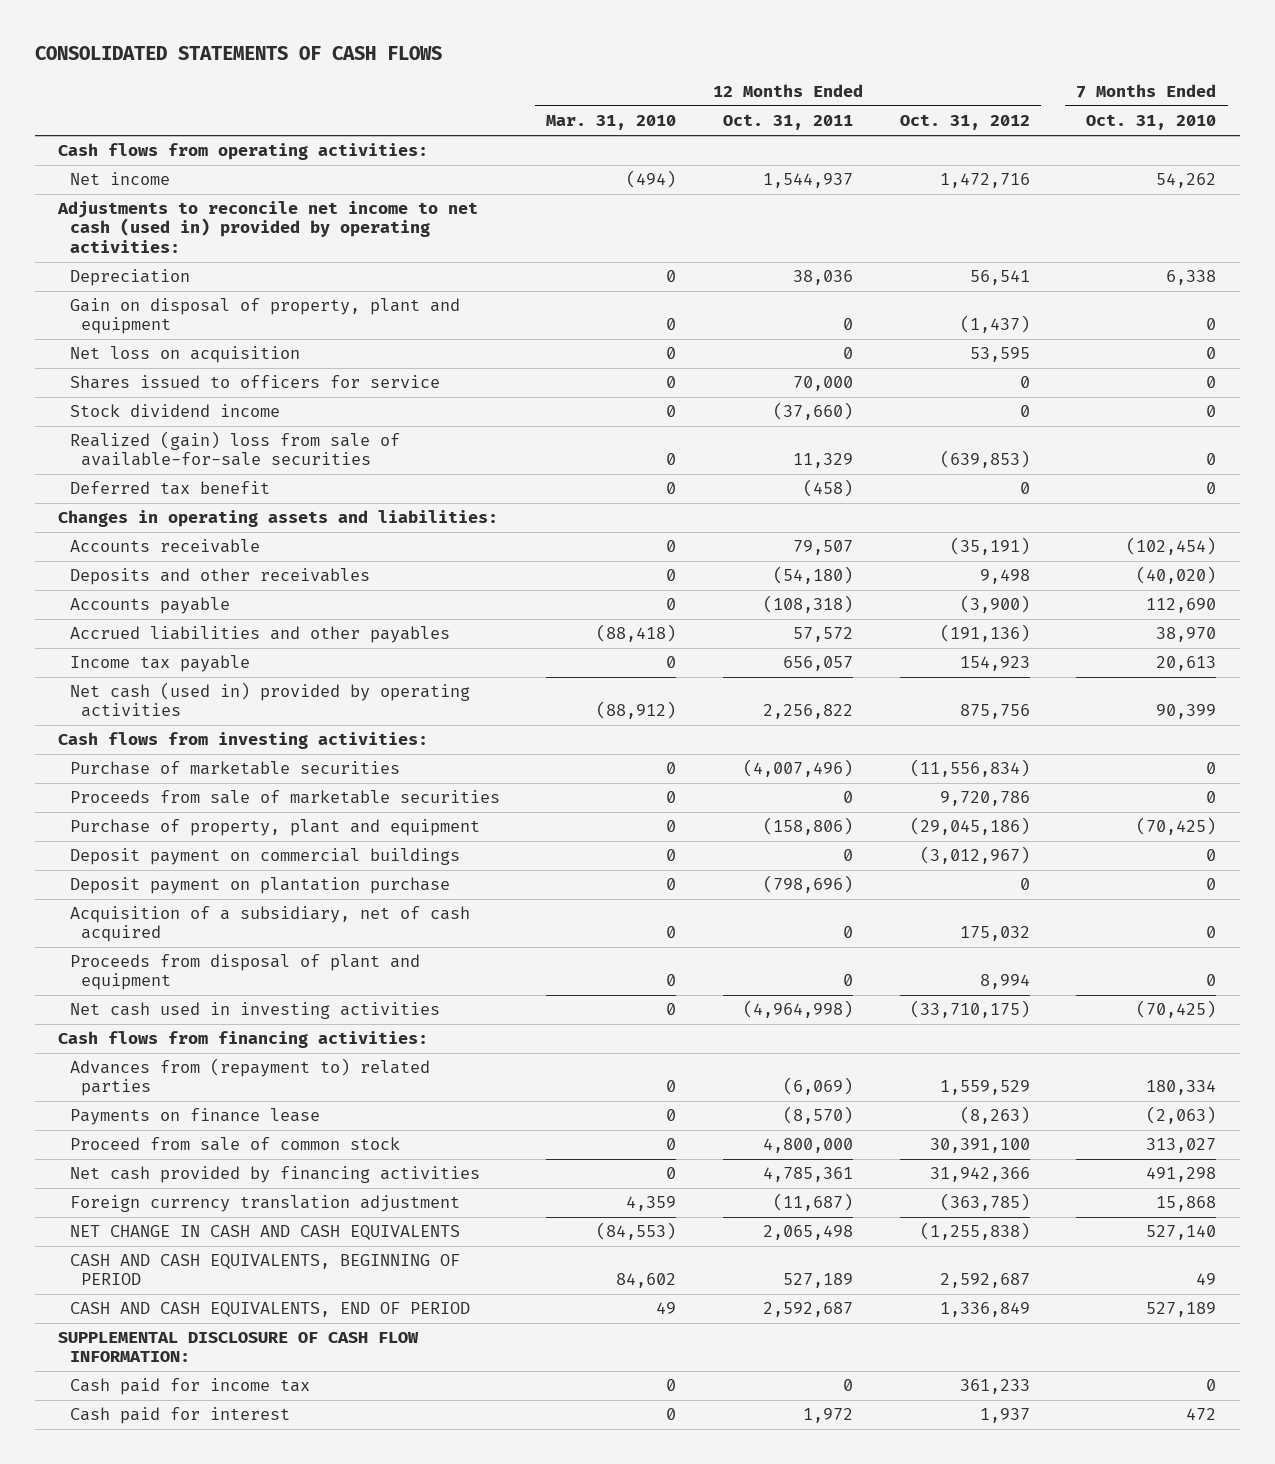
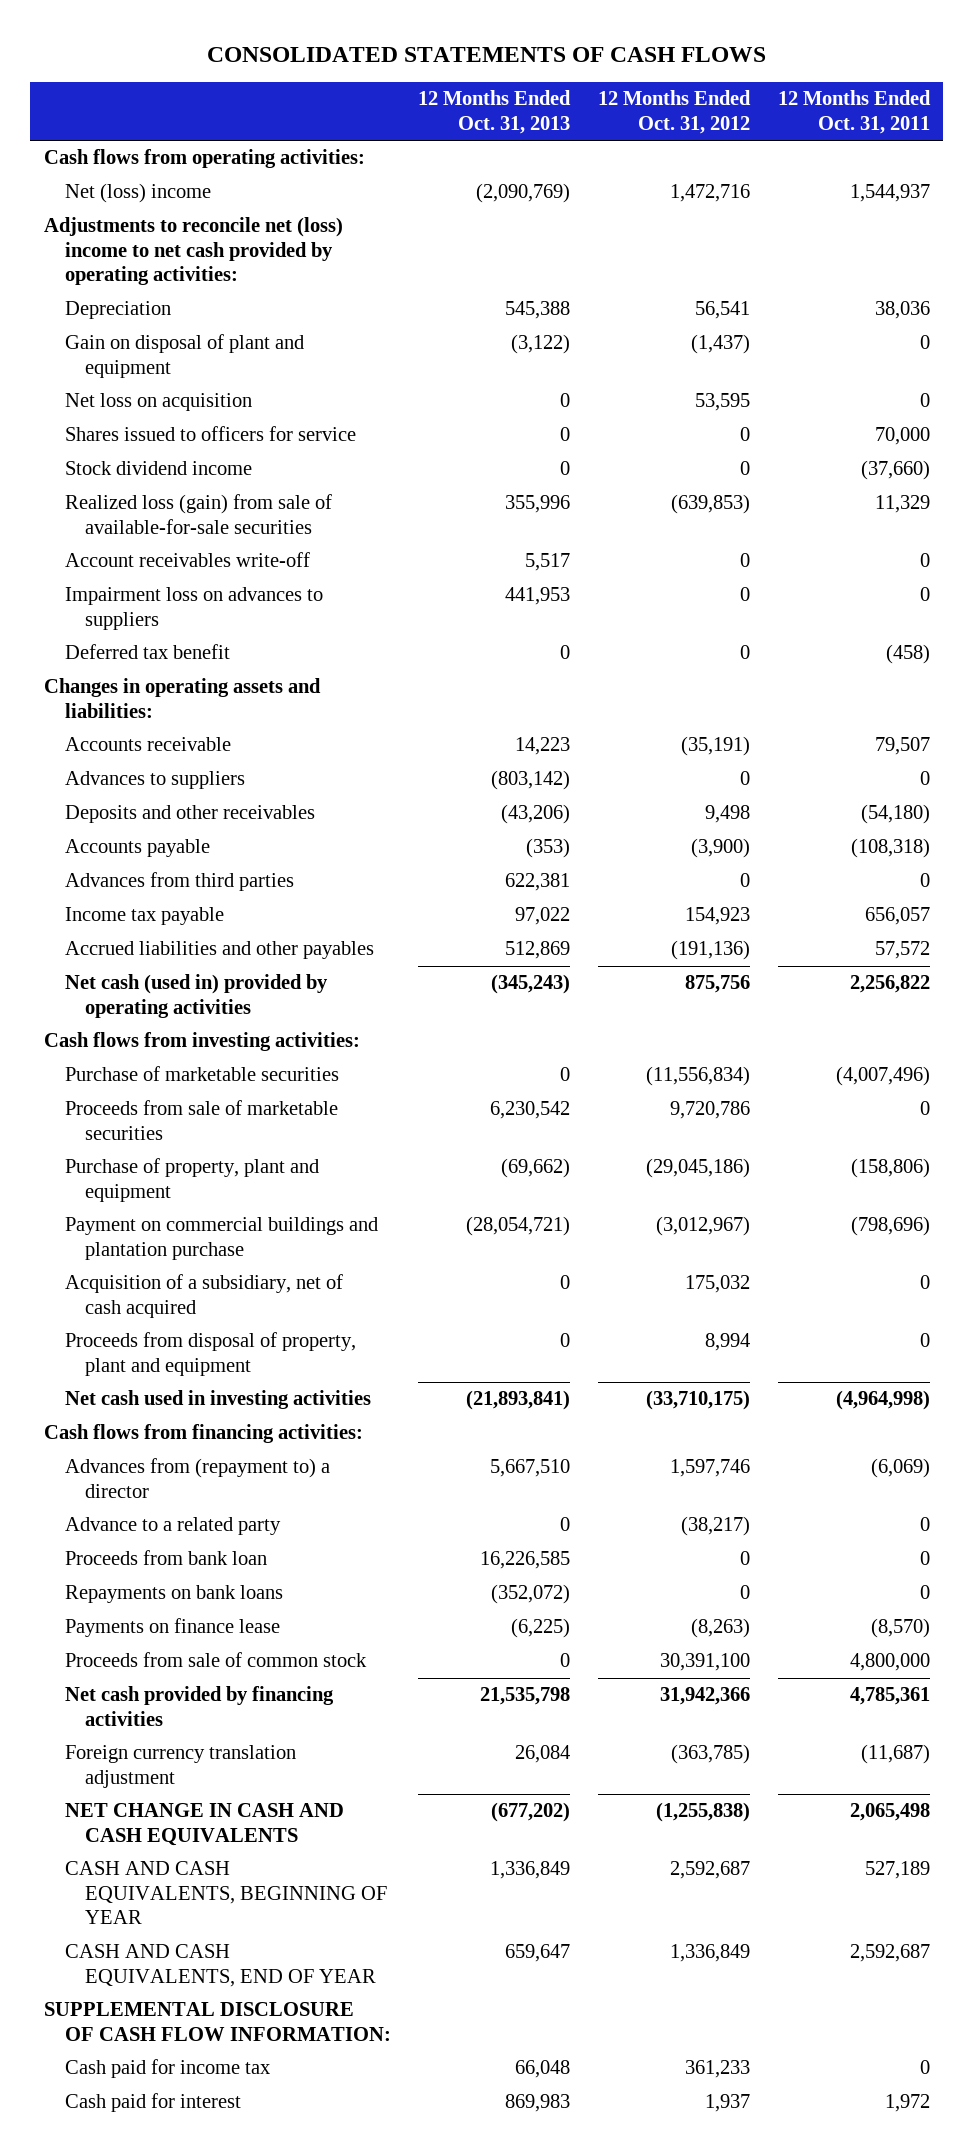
- | 12 Months Ended Mar. 31, 2010 | 12 Months Ended Oct. 31, 2011 | 12 Months Ended Oct. 31, 2012 | 7 Months Ended Oct. 31, 2010
+ | 12 Months Ended Oct. 31, 2013 | 12 Months Ended Oct. 31, 2012 | 12 Months Ended Oct. 31, 2011
- Net income | (494) | 1,544,937 | 1,472,716 | 54,262
- Adjustments to reconcile net income to net cash (used in) provided by operating activities:
+ Net (loss) income | (2,090,769) | 1,472,716 | 1,544,937
+ Adjustments to reconcile net (loss) income to net cash provided by operating activities:
- Gain on disposal of property, plant and equipment | 0 | 0 | (1,437) | 0
+ Gain on disposal of plant and equipment | (3,122) | (1,437) | 0
- Realized (gain) loss from sale of available-for-sale securities | 0 | 11,329 | (639,853) | 0
+ Realized loss (gain) from sale of available-for-sale securities | 355,996 | (639,853) | 11,329
+ Account receivables write-off | 5,517 | 0 | 0
+ Impairment loss on advances to suppliers | 441,953 | 0 | 0
+ Advances to suppliers | (803,142) | 0 | 0
+ Advances from third parties | 622,381 | 0 | 0
moved down: Accrued liabilities and other payables | 512,869 | (191,136) | 57,572
- Deposit payment on commercial buildings | 0 | 0 | (3,012,967) | 0
- Deposit payment on plantation purchase | 0 | (798,696) | 0 | 0
+ Payment on commercial buildings and plantation purchase | (28,054,721) | (3,012,967) | (798,696)
- Proceeds from disposal of plant and equipment | 0 | 0 | 8,994 | 0
+ Proceeds from disposal of property, plant and equipment | 0 | 8,994 | 0
- Advances from (repayment to) related parties | 0 | (6,069) | 1,559,529 | 180,334
+ Advances from (repayment to) a director | 5,667,510 | 1,597,746 | (6,069)
+ Advance to a related party | 0 | (38,217) | 0
+ Proceeds from bank loan | 16,226,585 | 0 | 0
+ Repayments on bank loans | (352,072) | 0 | 0
- Proceed from sale of common stock | 0 | 4,800,000 | 30,391,100 | 313,027
+ Proceeds from sale of common stock | 0 | 30,391,100 | 4,800,000
- CASH AND CASH EQUIVALENTS, BEGINNING OF PERIOD | 84,602 | 527,189 | 2,592,687 | 49
- CASH AND CASH EQUIVALENTS, END OF PERIOD | 49 | 2,592,687 | 1,336,849 | 527,189
+ CASH AND CASH EQUIVALENTS, BEGINNING OF YEAR | 1,336,849 | 2,592,687 | 527,189
+ CASH AND CASH EQUIVALENTS, END OF YEAR | 659,647 | 1,336,849 | 2,592,687

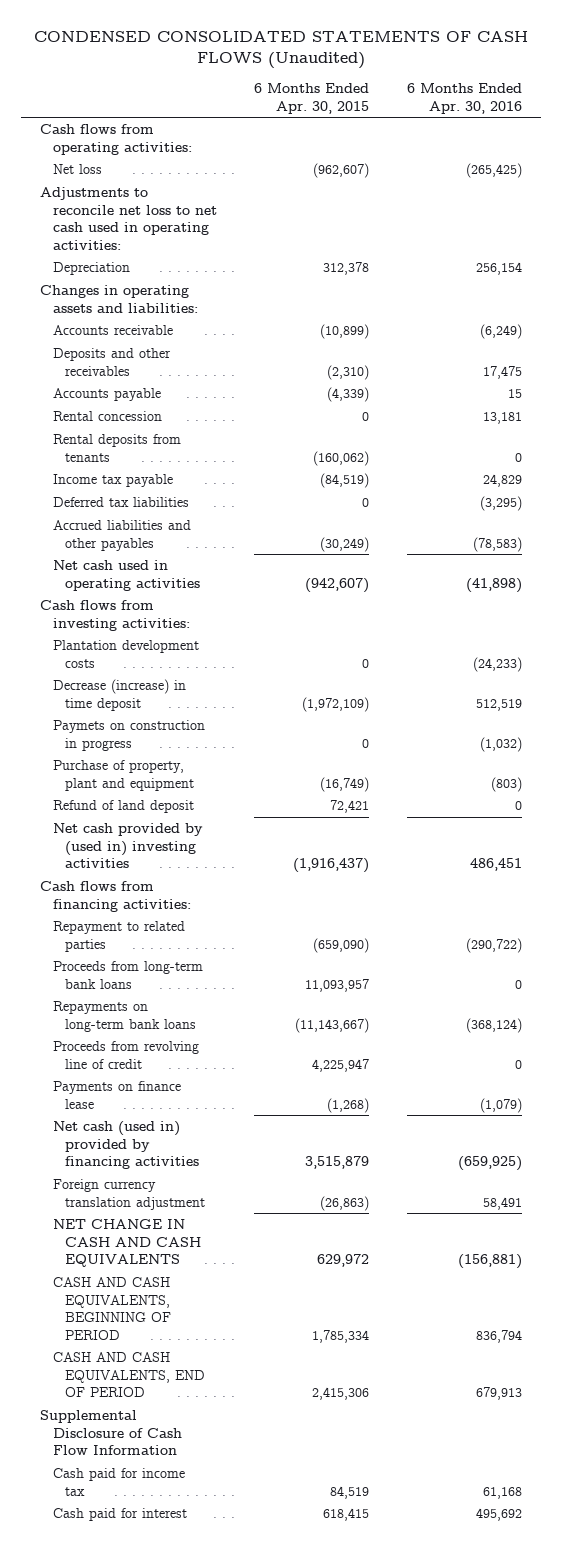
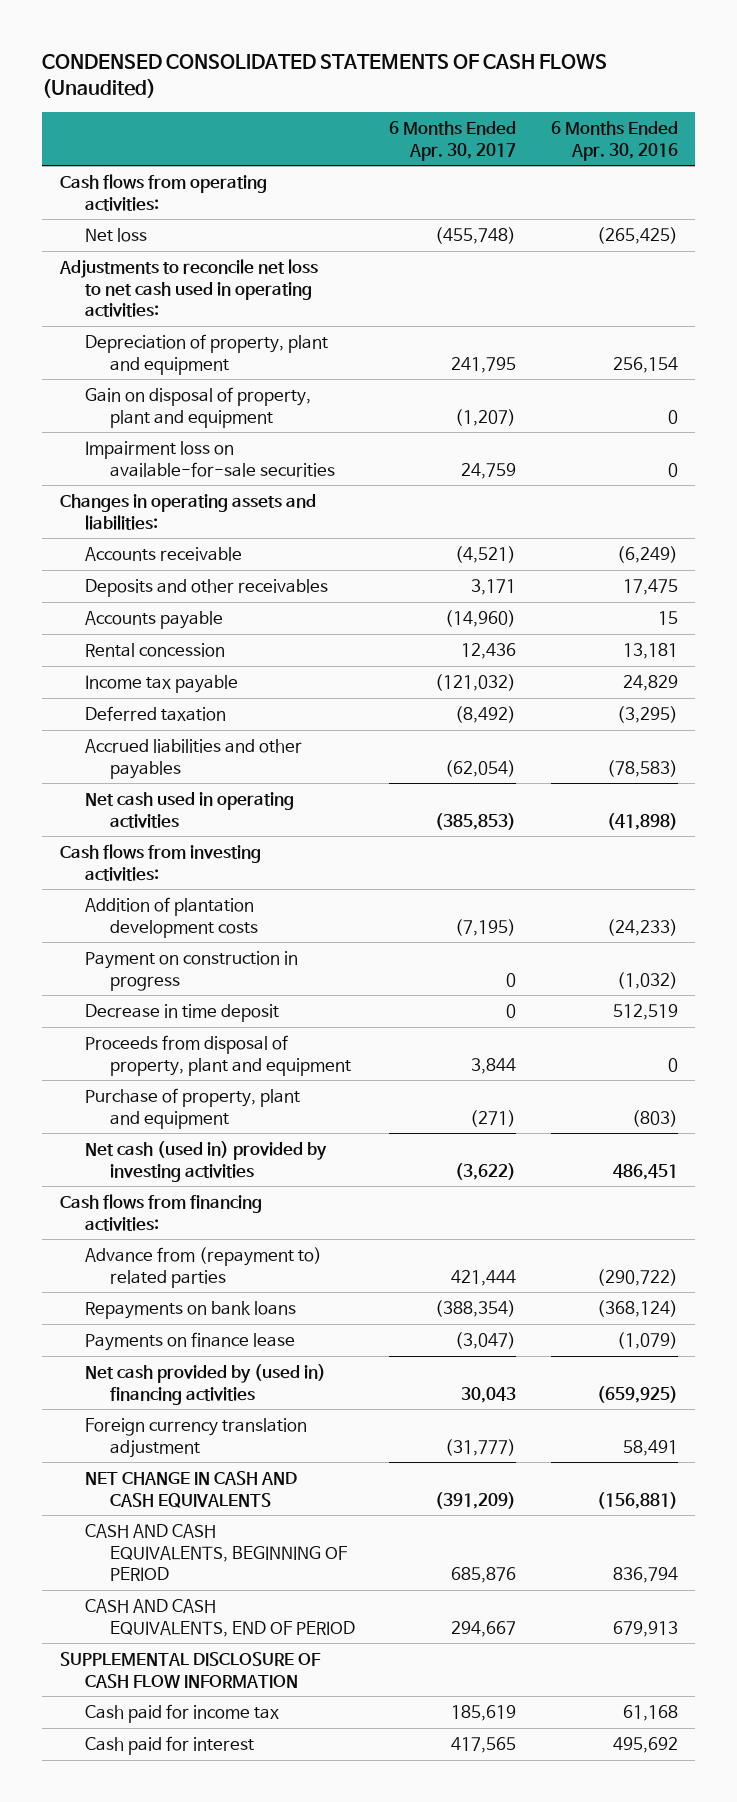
- | 6 Months Ended Apr. 30, 2015 | 6 Months Ended Apr. 30, 2016
+ | 6 Months Ended Apr. 30, 2017 | 6 Months Ended Apr. 30, 2016
- Depreciation | 312,378 | 256,154
+ Depreciation of property, plant and equipment | 241,795 | 256,154
+ Gain on disposal of property, plant and equipment | (1,207) | 0
+ Impairment loss on available-for-sale securities | 24,759 | 0
- Rental deposits from tenants | (160,062) | 0
- Deferred tax liabilities | 0 | (3,295)
+ Deferred taxation | (8,492) | (3,295)
- Plantation development costs | 0 | (24,233)
- Decrease (increase) in time deposit | (1,972,109) | 512,519
- Paymets on construction in progress | 0 | (1,032)
+ Addition of plantation development costs | (7,195) | (24,233)
+ Payment on construction in progress | 0 | (1,032)
+ Decrease in time deposit | 0 | 512,519
+ Proceeds from disposal of property, plant and equipment | 3,844 | 0
- Refund of land deposit | 72,421 | 0
- Net cash provided by (used in) investing activities | (1,916,437) | 486,451
+ Net cash (used in) provided by investing activities | (3,622) | 486,451
- Repayment to related parties | (659,090) | (290,722)
- Proceeds from long-term bank loans | 11,093,957 | 0
- Repayments on long-term bank loans | (11,143,667) | (368,124)
- Proceeds from revolving line of credit | 4,225,947 | 0
+ Advance from (repayment to) related parties | 421,444 | (290,722)
+ Repayments on bank loans | (388,354) | (368,124)
- Net cash (used in) provided by financing activities | 3,515,879 | (659,925)
+ Net cash provided by (used in) financing activities | 30,043 | (659,925)
- Supplemental Disclosure of Cash Flow Information
+ SUPPLEMENTAL DISCLOSURE OF CASH FLOW INFORMATION

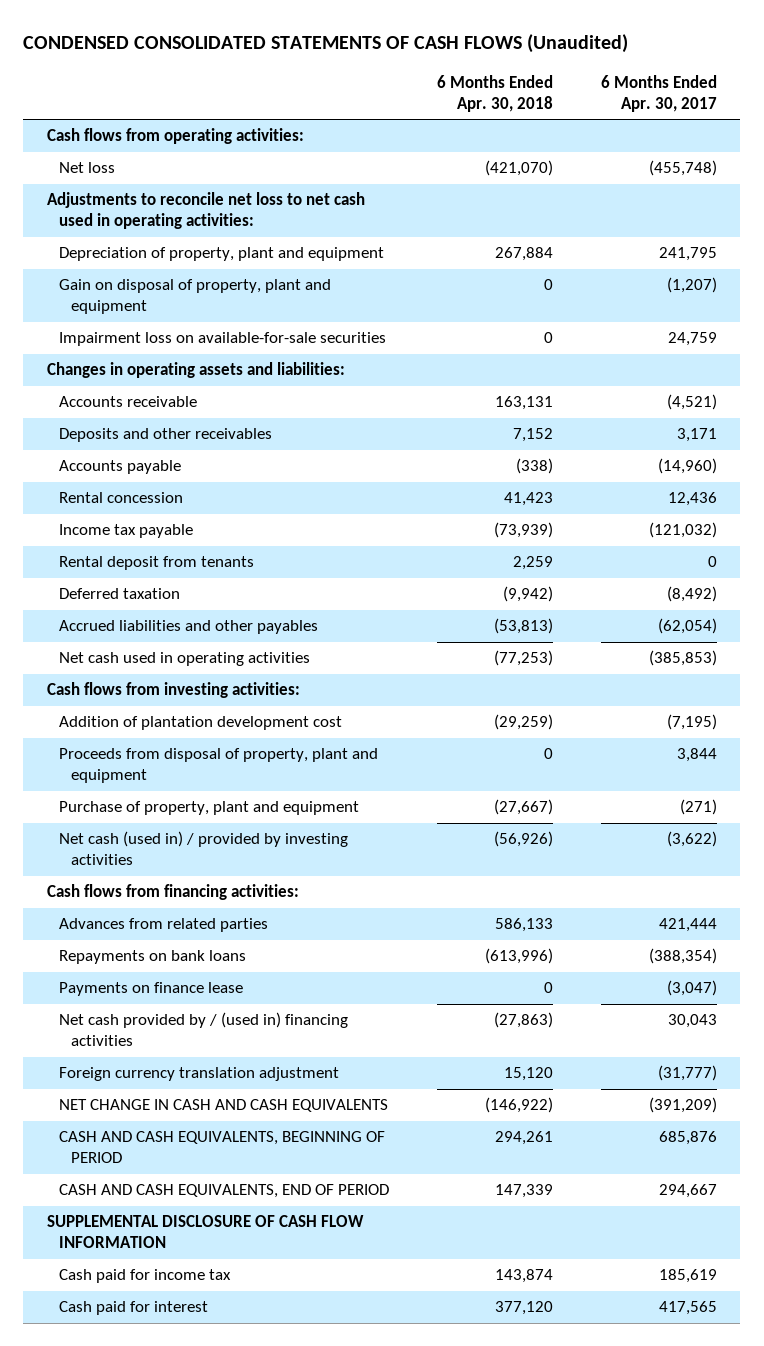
- | 6 Months Ended Apr. 30, 2017 | 6 Months Ended Apr. 30, 2016
+ | 6 Months Ended Apr. 30, 2018 | 6 Months Ended Apr. 30, 2017
+ Rental deposit from tenants | 2,259 | 0
- Addition of plantation development costs | (7,195) | (24,233)
- Payment on construction in progress | 0 | (1,032)
- Decrease in time deposit | 0 | 512,519
+ Addition of plantation development cost | (29,259) | (7,195)
- Net cash (used in) provided by investing activities | (3,622) | 486,451
+ Net cash (used in) / provided by investing activities | (56,926) | (3,622)
- Advance from (repayment to) related parties | 421,444 | (290,722)
+ Advances from related parties | 586,133 | 421,444
- Net cash provided by (used in) financing activities | 30,043 | (659,925)
+ Net cash provided by / (used in) financing activities | (27,863) | 30,043

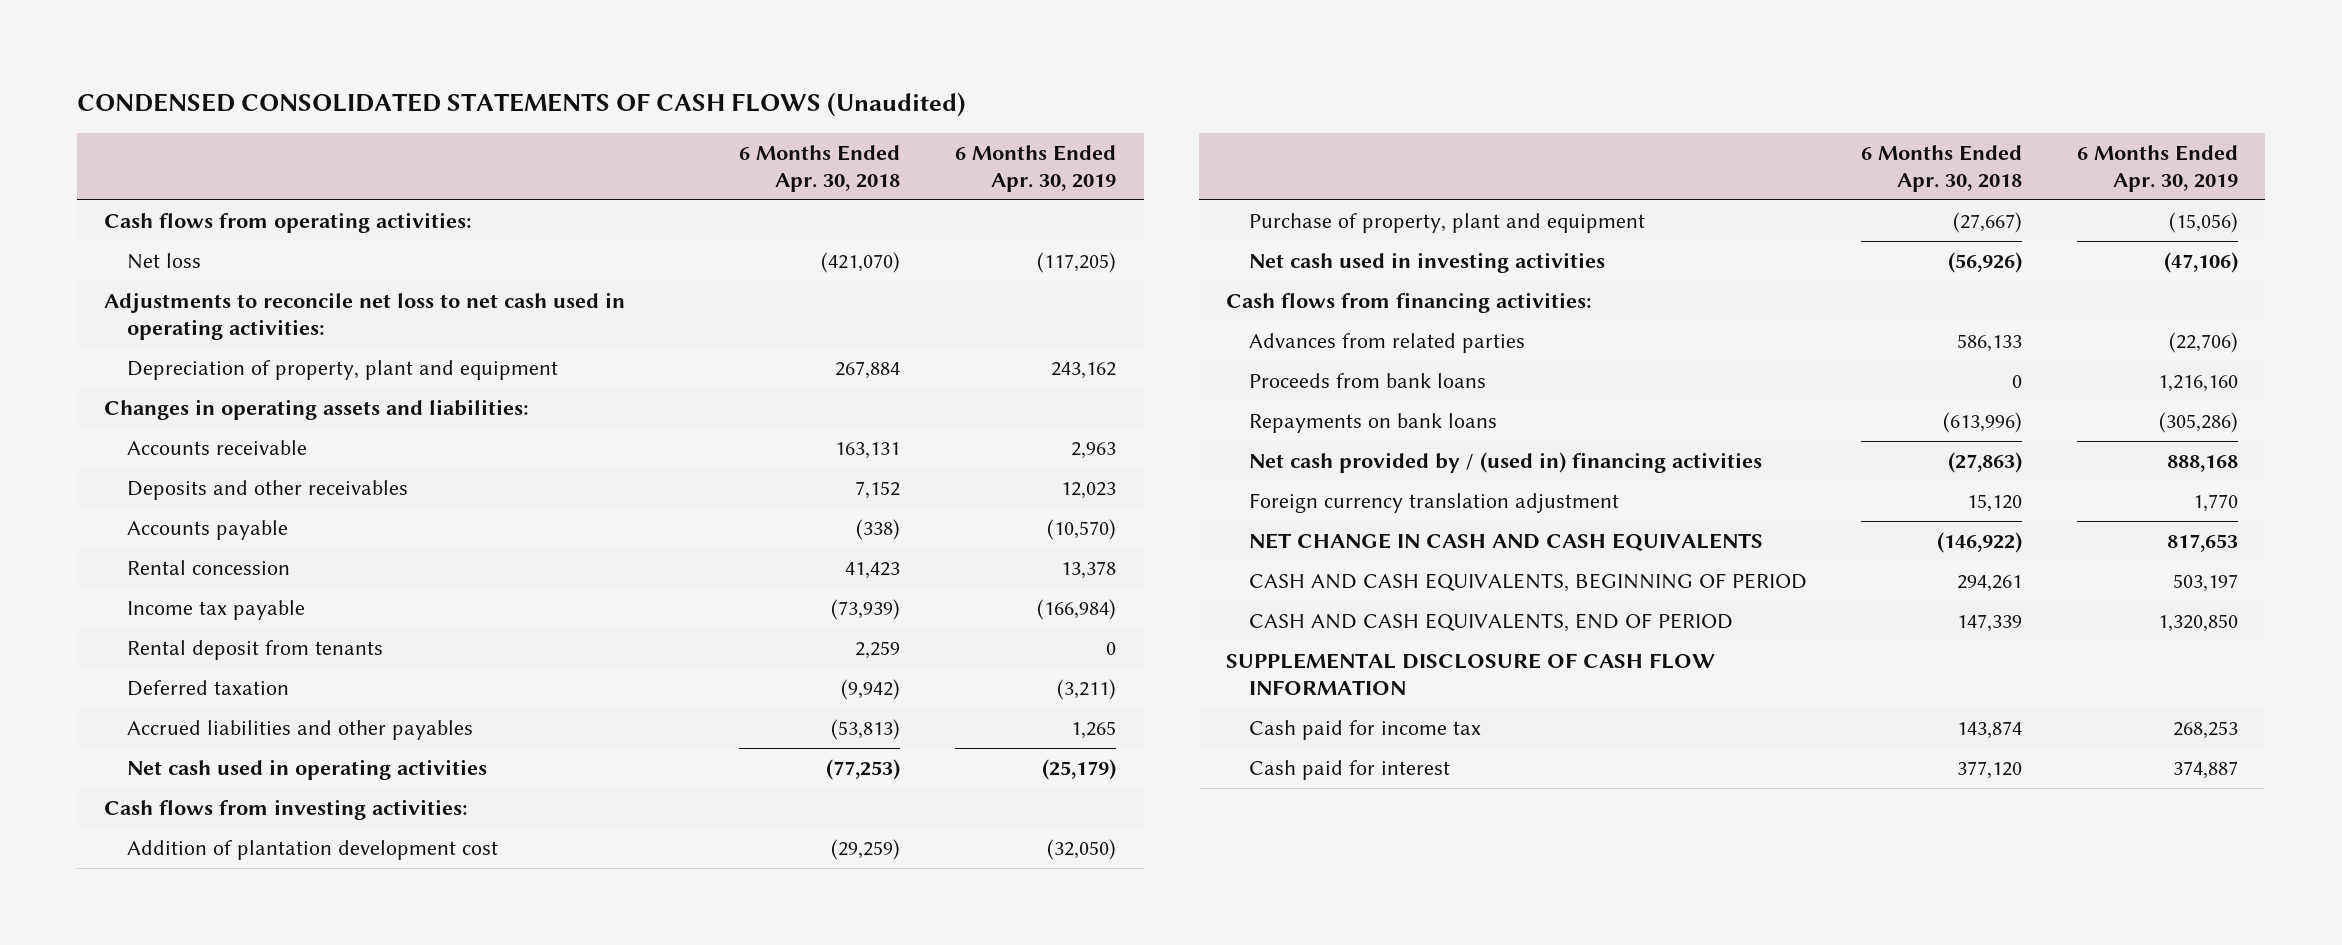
- | 6 Months Ended Apr. 30, 2018 | 6 Months Ended Apr. 30, 2017
+ | 6 Months Ended Apr. 30, 2018 | 6 Months Ended Apr. 30, 2019
- Gain on disposal of property, plant and equipment | 0 | (1,207)
- Impairment loss on available-for-sale securities | 0 | 24,759
- Proceeds from disposal of property, plant and equipment | 0 | 3,844
- Net cash (used in) / provided by investing activities | (56,926) | (3,622)
+ Net cash used in investing activities | (56,926) | (47,106)
+ Proceeds from bank loans | 0 | 1,216,160
- Payments on finance lease | 0 | (3,047)

